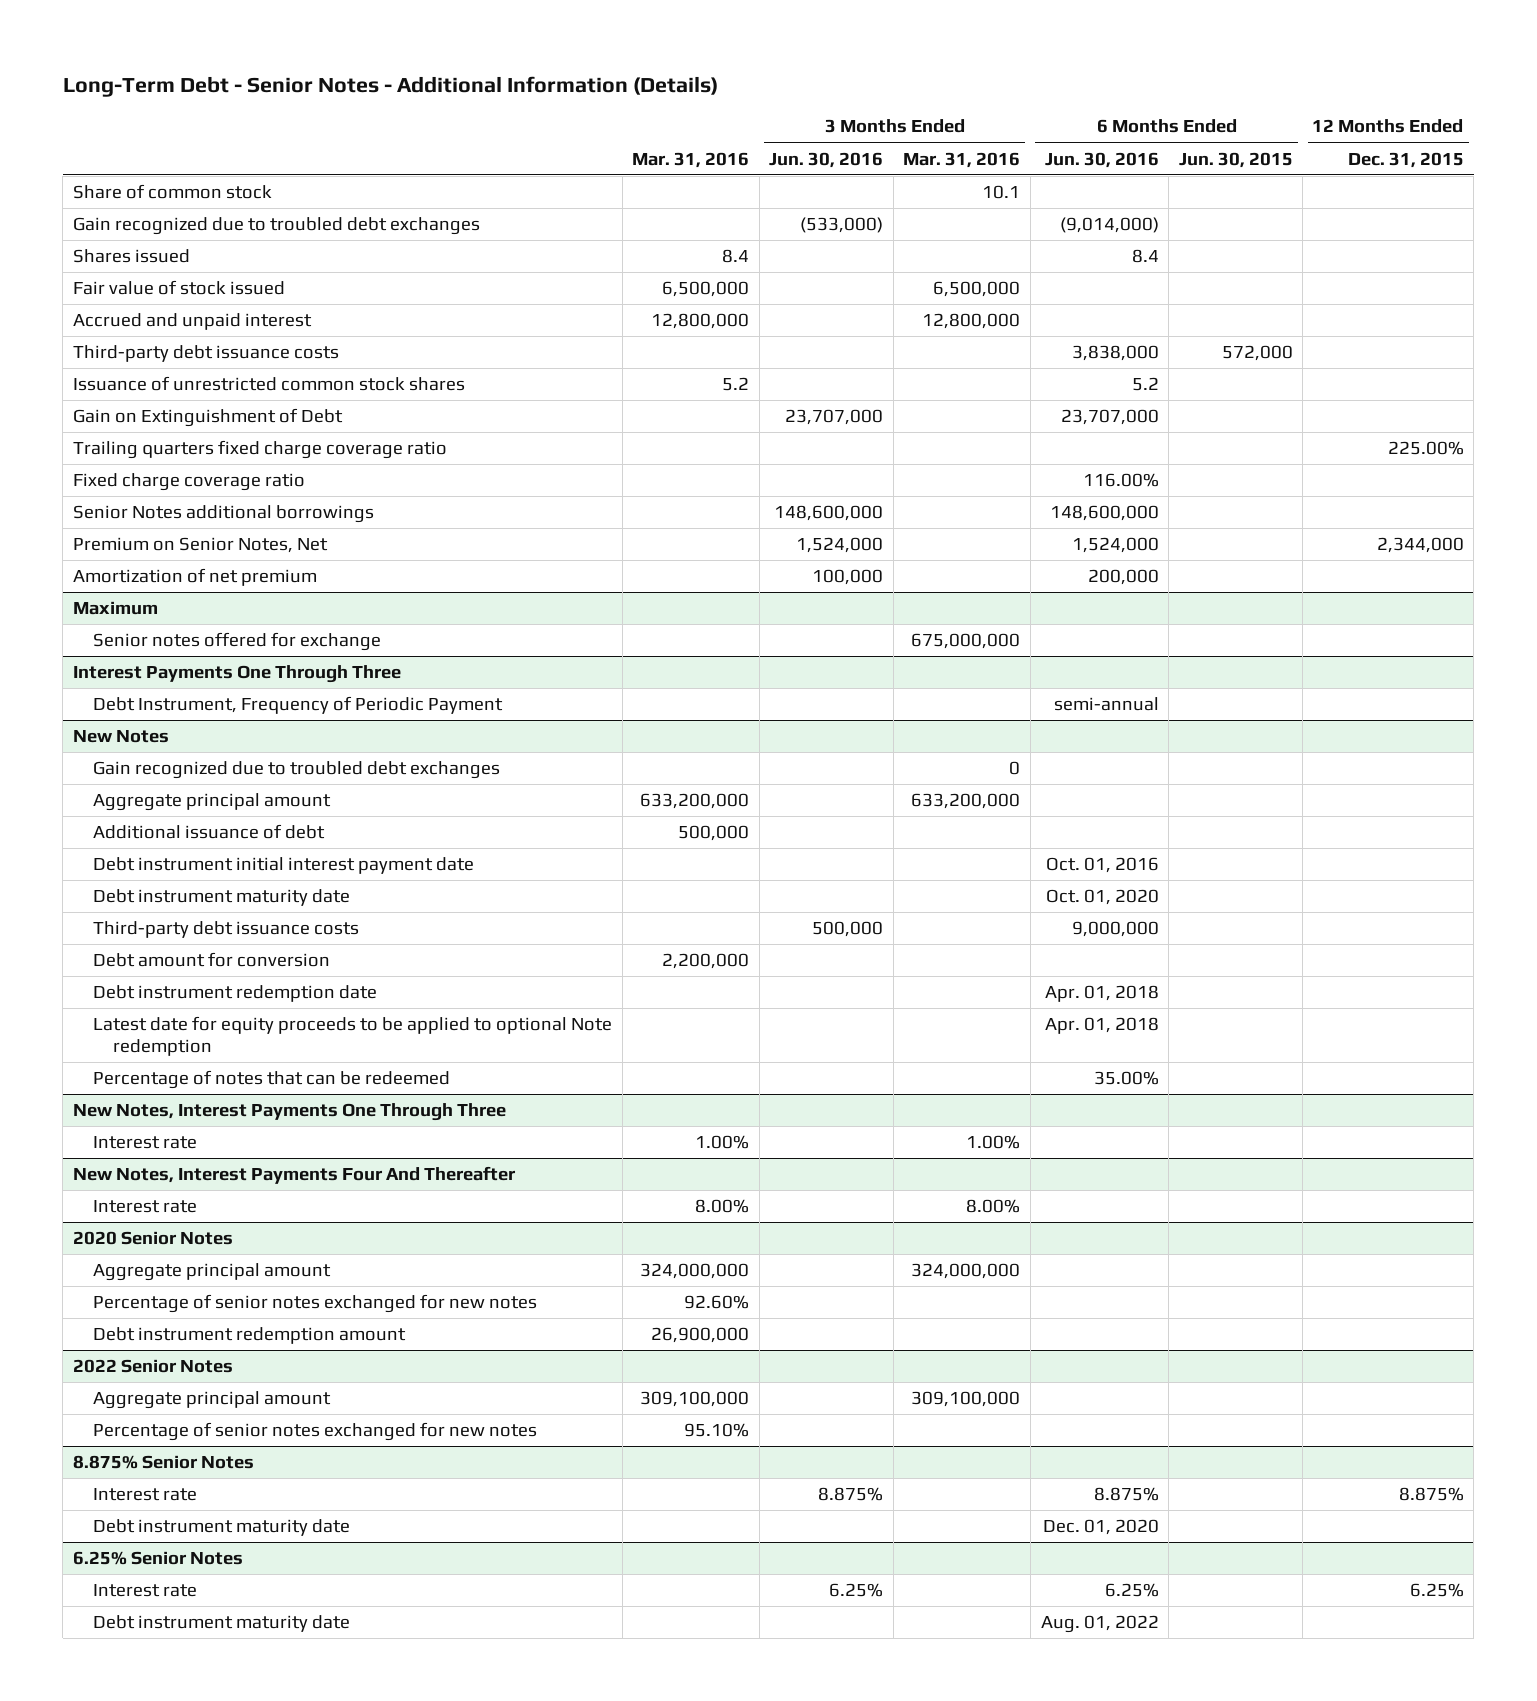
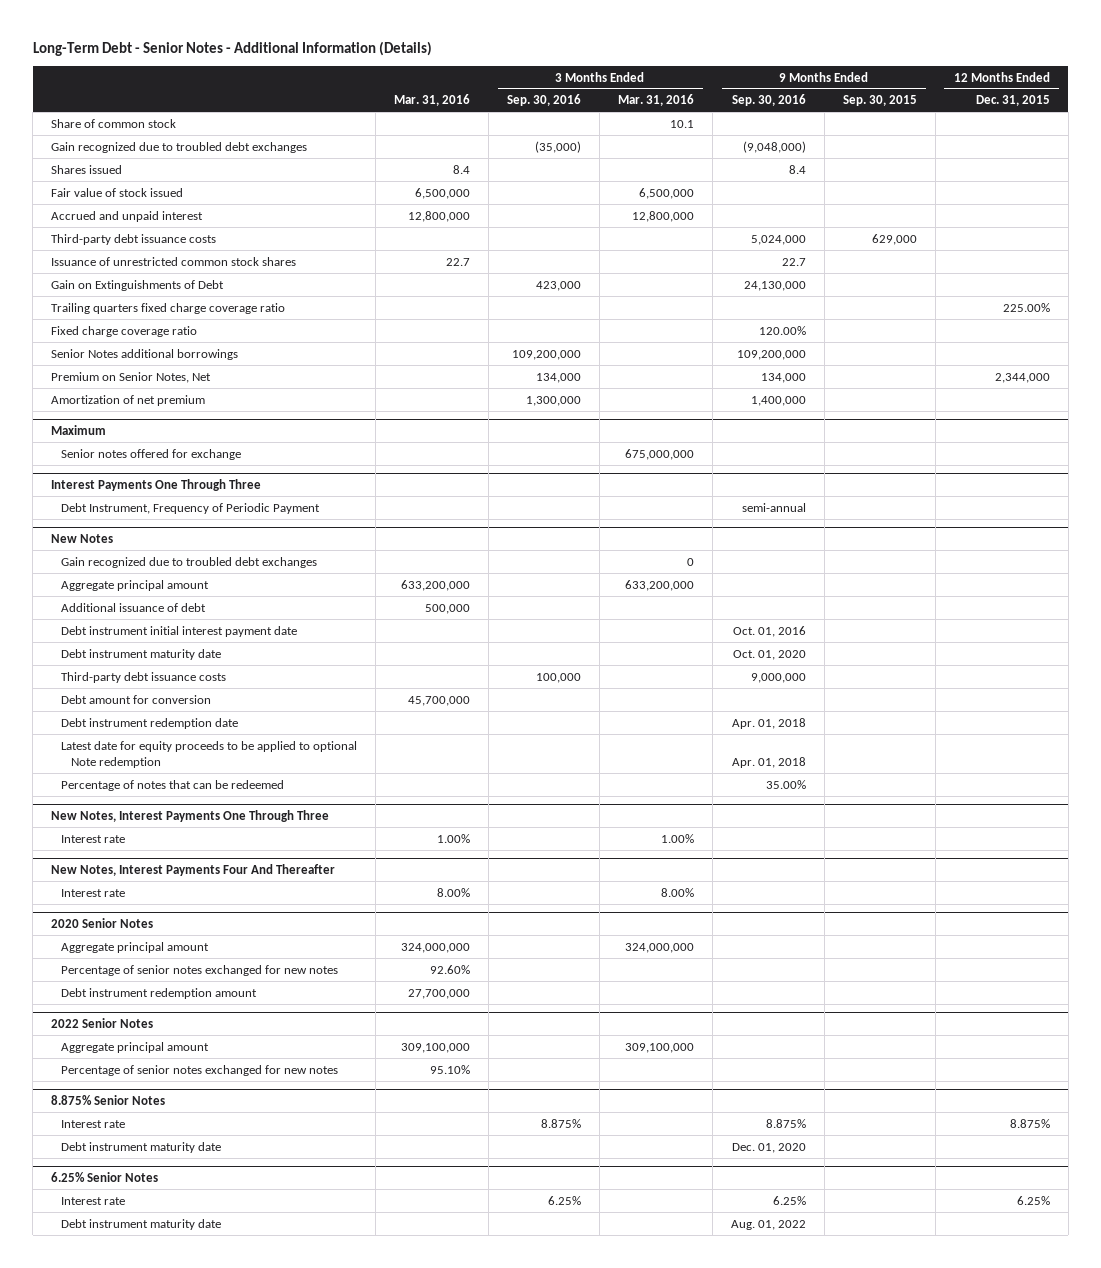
- | Mar. 31, 2016 | 3 Months Ended Jun. 30, 2016 | 3 Months Ended Mar. 31, 2016 | 6 Months Ended Jun. 30, 2016 | 6 Months Ended Jun. 30, 2015 | 12 Months Ended Dec. 31, 2015
+ | Mar. 31, 2016 | 3 Months Ended Sep. 30, 2016 | 3 Months Ended Mar. 31, 2016 | 9 Months Ended Sep. 30, 2016 | 9 Months Ended Sep. 30, 2015 | 12 Months Ended Dec. 31, 2015
- Issuance of unrestricted common stock shares | 5.2 | | | 5.2 | |
- Gain on Extinguishment of Debt | | 23,707,000 | | 23,707,000 | |
+ Issuance of unrestricted common stock shares | 22.7 | | | 22.7 | |
+ Gain on Extinguishments of Debt | | 423,000 | | 24,130,000 | |
@ New Notes
- Debt amount for conversion | 2,200,000 | | | | |
+ Debt amount for conversion | 45,700,000 | | | | |
@ 2020 Senior Notes
- Debt instrument redemption amount | 26,900,000 | | | | |
+ Debt instrument redemption amount | 27,700,000 | | | | |

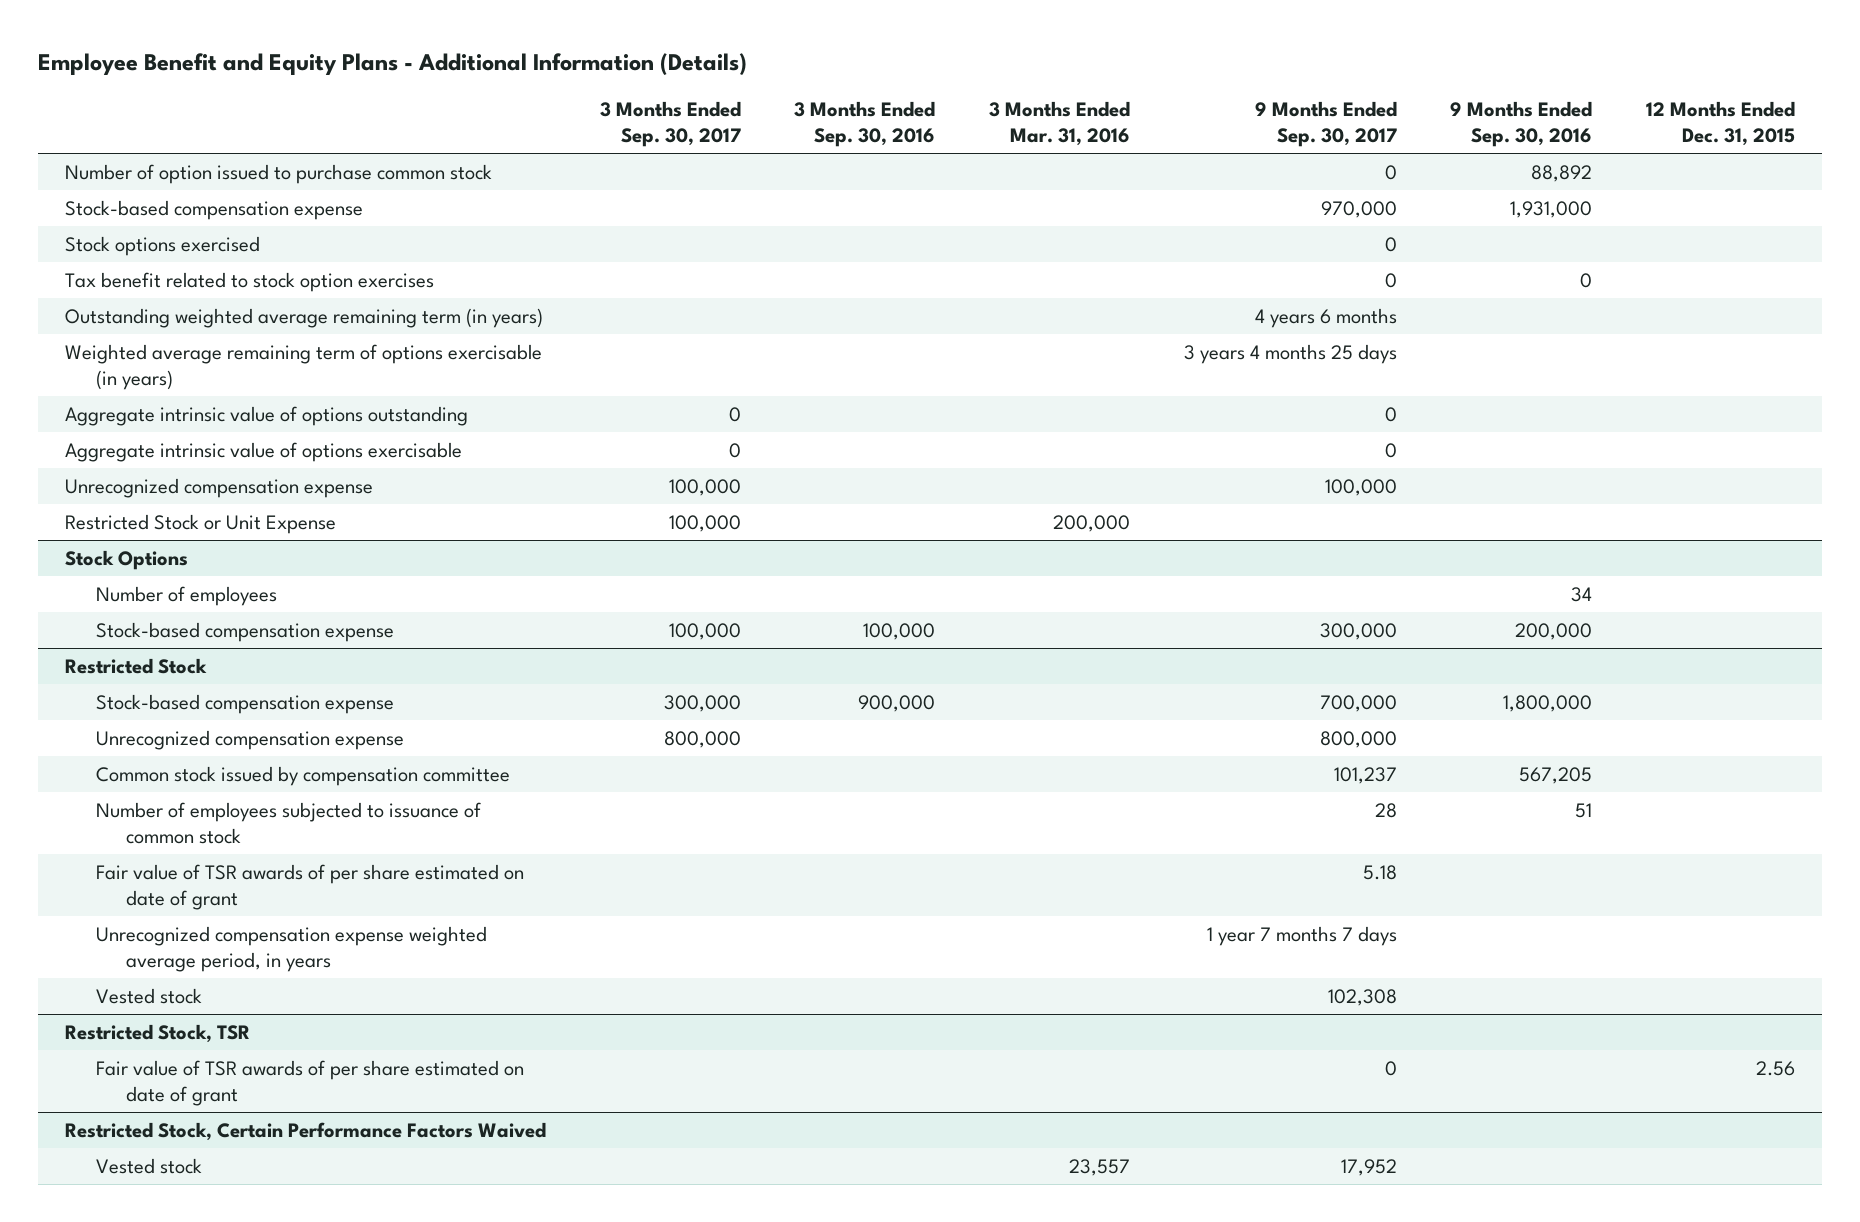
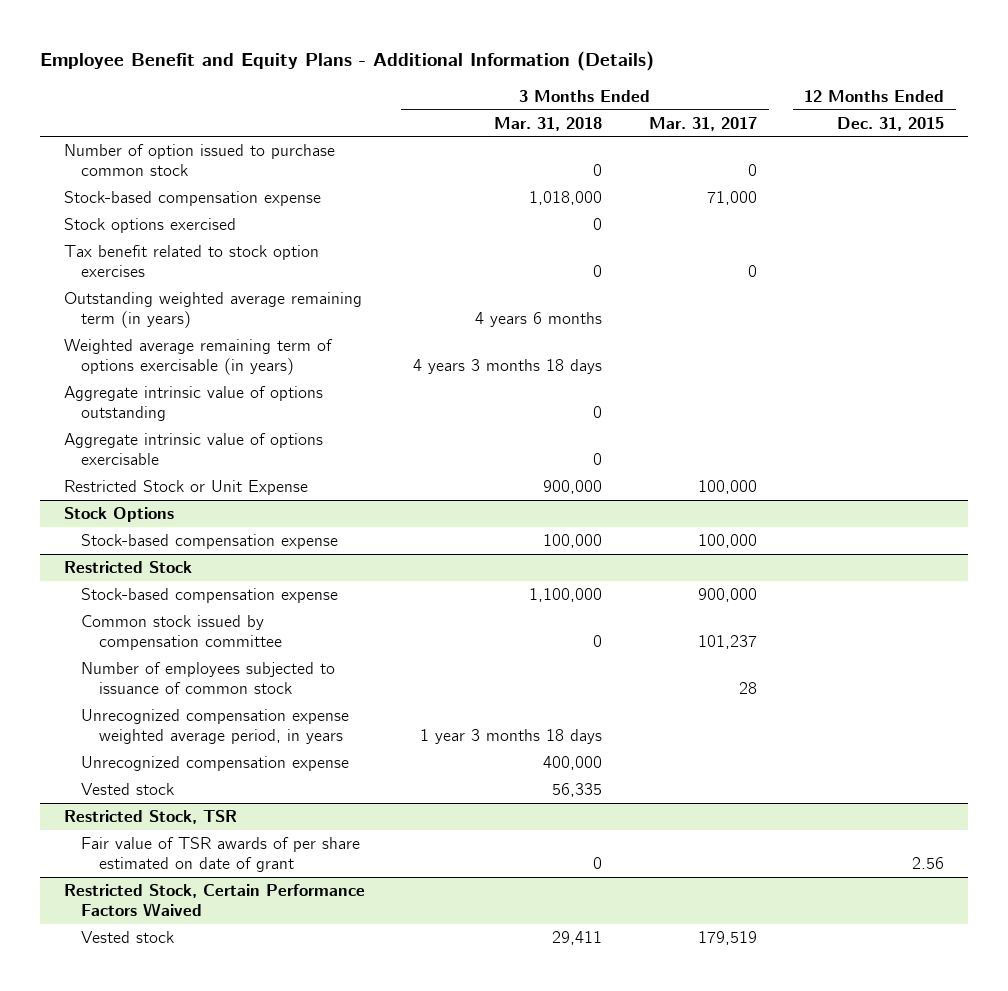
- | 3 Months Ended Sep. 30, 2017 | 3 Months Ended Sep. 30, 2016 | 3 Months Ended Mar. 31, 2016 | 9 Months Ended Sep. 30, 2017 | 9 Months Ended Sep. 30, 2016 | 12 Months Ended Dec. 31, 2015
+ | 3 Months Ended Mar. 31, 2018 | 3 Months Ended Mar. 31, 2017 | 12 Months Ended Dec. 31, 2015
- Unrecognized compensation expense | 100,000 | | | 100,000 | |
@ Stock Options
- Number of employees | | | | | 34 |
@ Restricted Stock
- Fair value of TSR awards of per share estimated on date of grant | | | | 5.18 | |
moved down: Unrecognized compensation expense | 400,000 | |

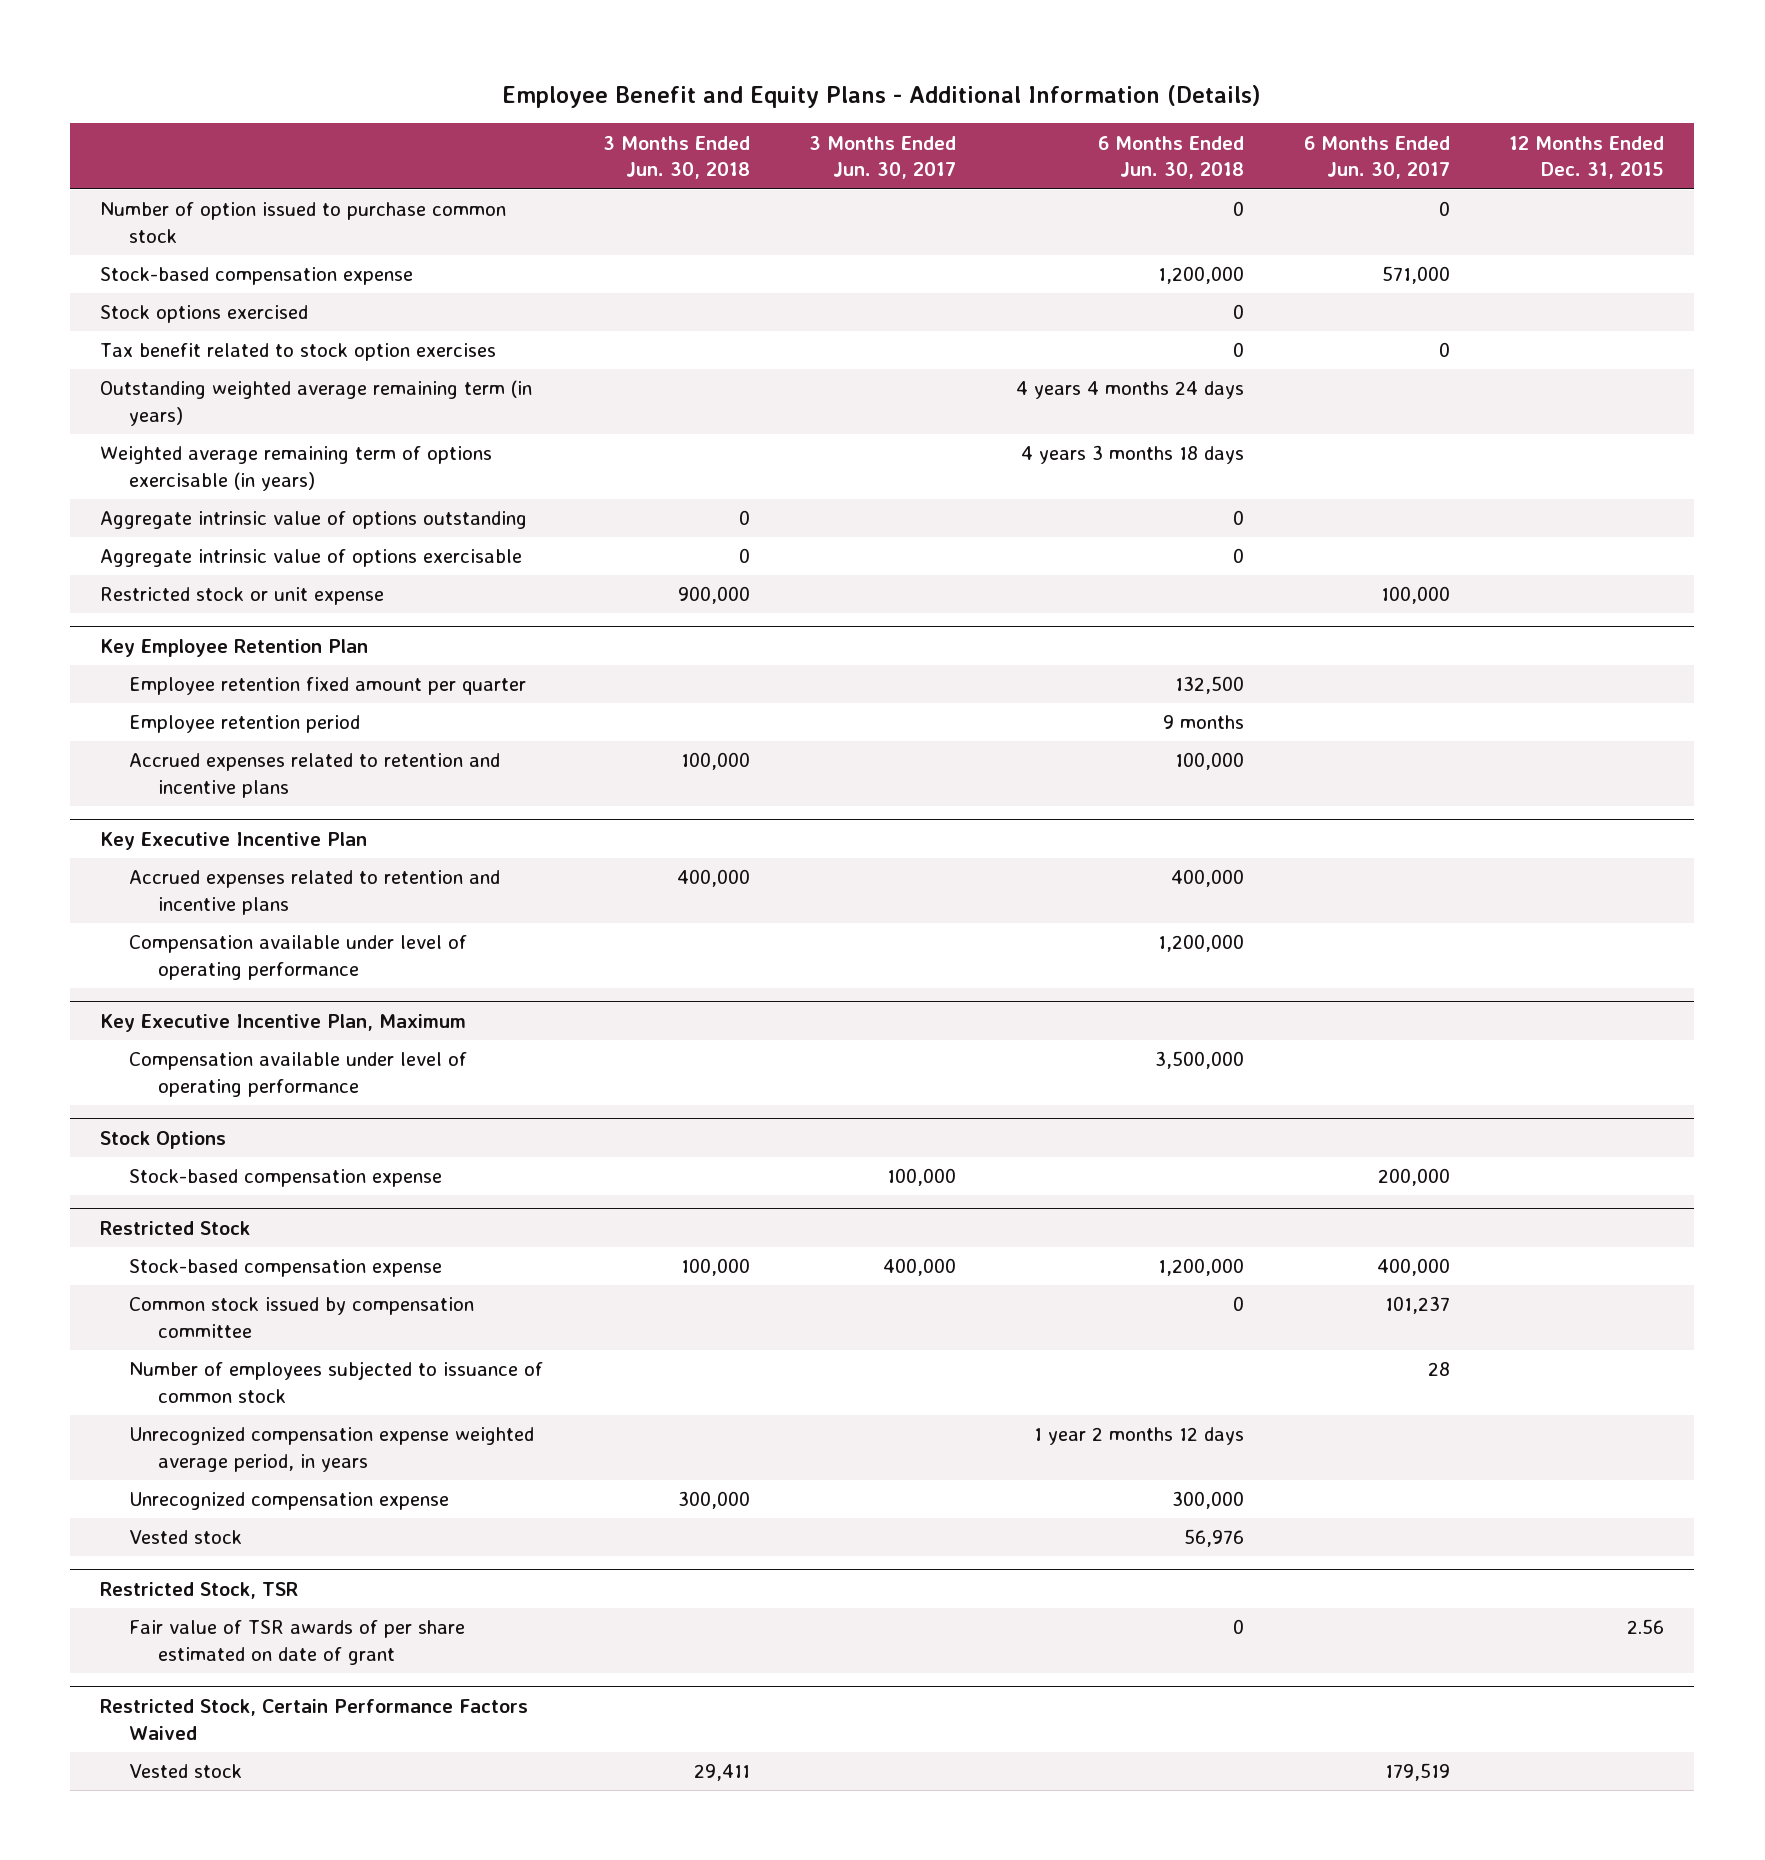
- | 3 Months Ended Mar. 31, 2018 | 3 Months Ended Mar. 31, 2017 | 12 Months Ended Dec. 31, 2015
+ | 3 Months Ended Jun. 30, 2018 | 3 Months Ended Jun. 30, 2017 | 6 Months Ended Jun. 30, 2018 | 6 Months Ended Jun. 30, 2017 | 12 Months Ended Dec. 31, 2015
- Restricted Stock or Unit Expense | 900,000 | 100,000 |
+ Restricted stock or unit expense | 900,000 | | | 100,000 |
+ Key Employee Retention Plan
+ Employee retention fixed amount per quarter | | | 132,500 | |
+ Employee retention period | | | 9 months | |
+ Accrued expenses related to retention and incentive plans | 100,000 | | 100,000 | |
+ Key Executive Incentive Plan
+ Accrued expenses related to retention and incentive plans | 400,000 | | 400,000 | |
+ Compensation available under level of operating performance | | | 1,200,000 | |
+ Key Executive Incentive Plan, Maximum
+ Compensation available under level of operating performance | | | 3,500,000 | |

